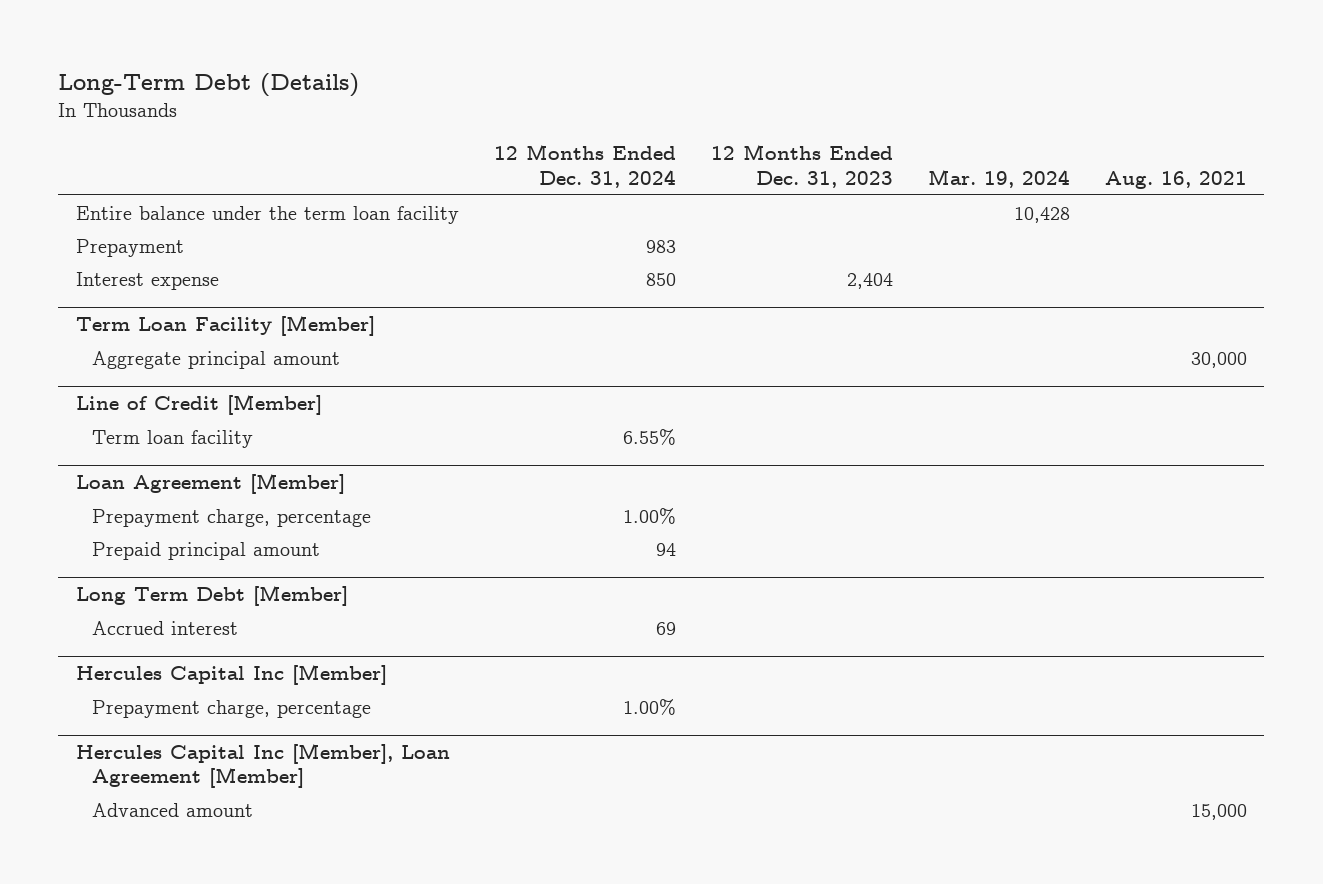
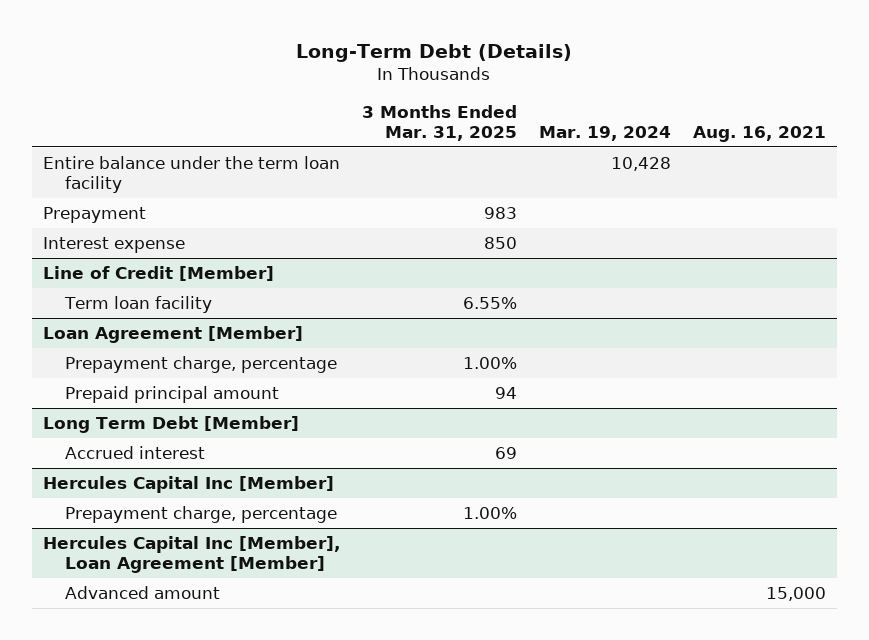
- | 12 Months Ended Dec. 31, 2024 | 12 Months Ended Dec. 31, 2023 | Mar. 19, 2024 | Aug. 16, 2021
+ | 3 Months Ended Mar. 31, 2025 | Mar. 19, 2024 | Aug. 16, 2021
- Term Loan Facility [Member]
- Aggregate principal amount | | | | 30,000

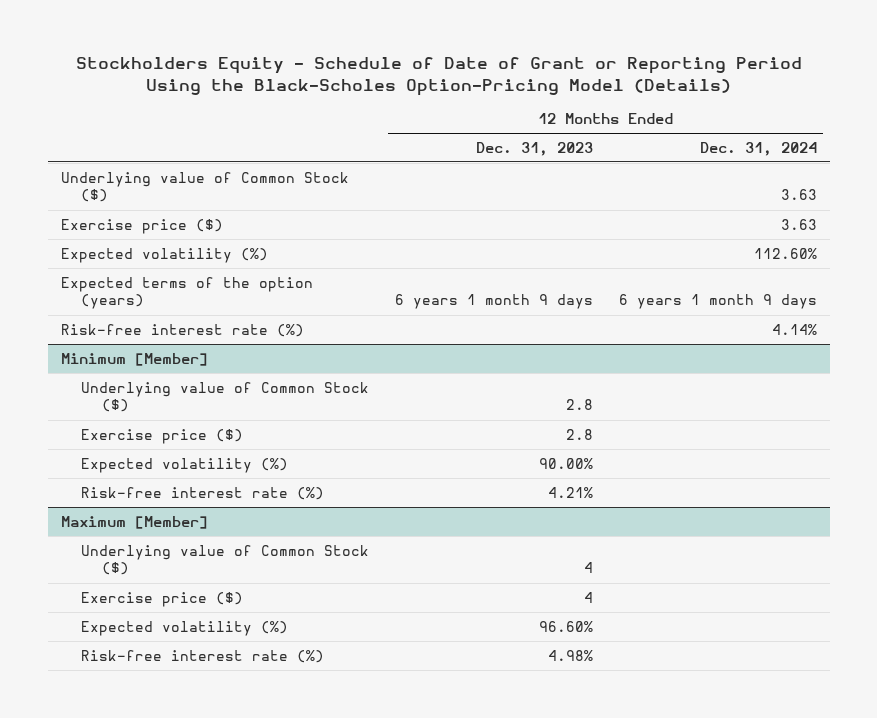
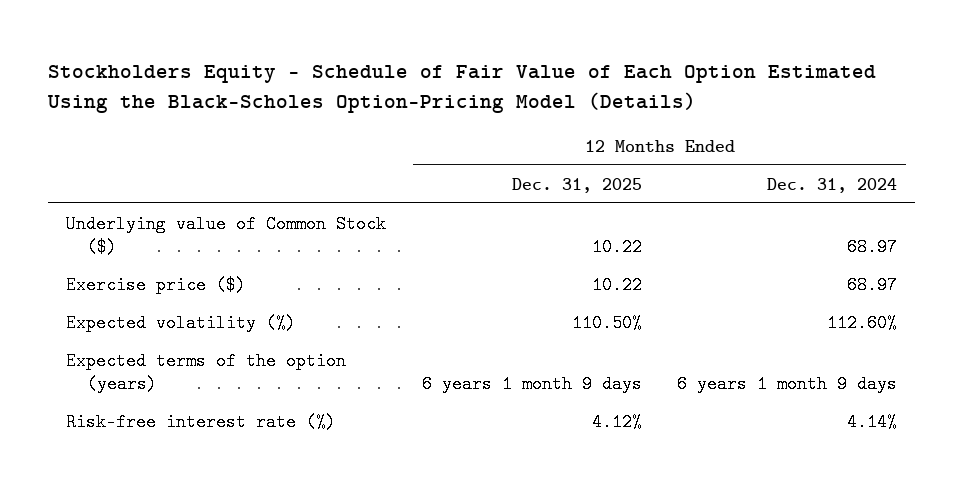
- Stockholders Equity - Schedule of Date of Grant or Reporting Period Using the Black-Scholes Option-Pricing Model (Details)
+ Stockholders Equity - Schedule of Fair Value of Each Option Estimated Using the Black-Scholes Option-Pricing Model (Details)
- | 12 Months Ended Dec. 31, 2023 | 12 Months Ended Dec. 31, 2024
+ | 12 Months Ended Dec. 31, 2025 | 12 Months Ended Dec. 31, 2024
- Underlying value of Common Stock ($) | | 3.63
- Exercise price ($) | | 3.63
+ Underlying value of Common Stock ($) | 10.22 | 68.97
+ Exercise price ($) | 10.22 | 68.97
- Minimum [Member]
- Underlying value of Common Stock ($) | 2.8 |
- Exercise price ($) | 2.8 |
- Expected volatility (%) | 90.00% |
- Risk-free interest rate (%) | 4.21% |
- Maximum [Member]
- Underlying value of Common Stock ($) | 4 |
- Exercise price ($) | 4 |
- Expected volatility (%) | 96.60% |
- Risk-free interest rate (%) | 4.98% |

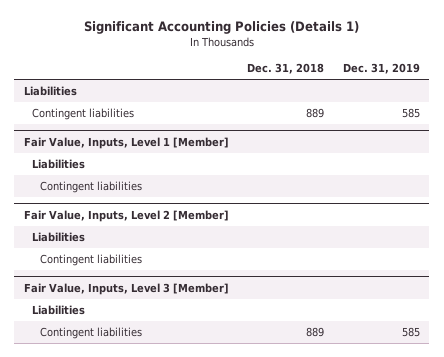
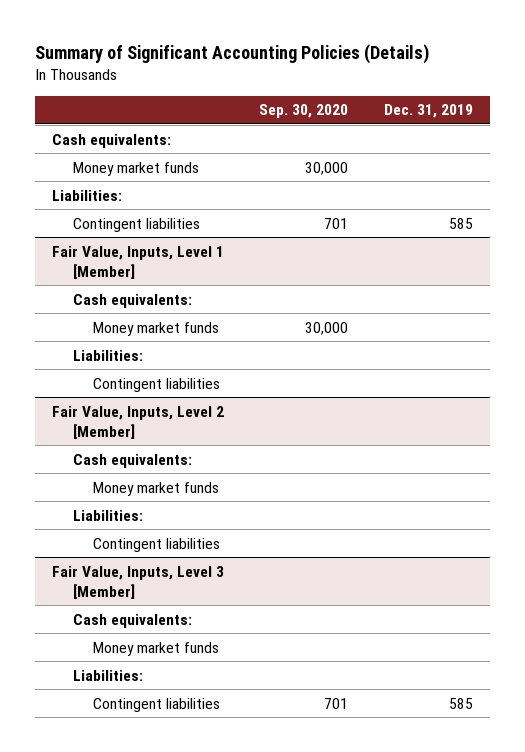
- Significant Accounting Policies (Details 1)
+ Summary of Significant Accounting Policies (Details)
- | Dec. 31, 2018 | Dec. 31, 2019
+ | Sep. 30, 2020 | Dec. 31, 2019
- Liabilities
+ Cash equivalents:
+ Money market funds | 30,000 |
+ Liabilities:
@ Fair Value, Inputs, Level 1 [Member]
- Liabilities
+ Cash equivalents:
+ Money market funds | 30,000 |
+ Liabilities:
@ Fair Value, Inputs, Level 2 [Member]
- Liabilities
+ Cash equivalents:
+ Money market funds
+ Liabilities:
@ Fair Value, Inputs, Level 3 [Member]
- Liabilities
+ Cash equivalents:
+ Money market funds
+ Liabilities:

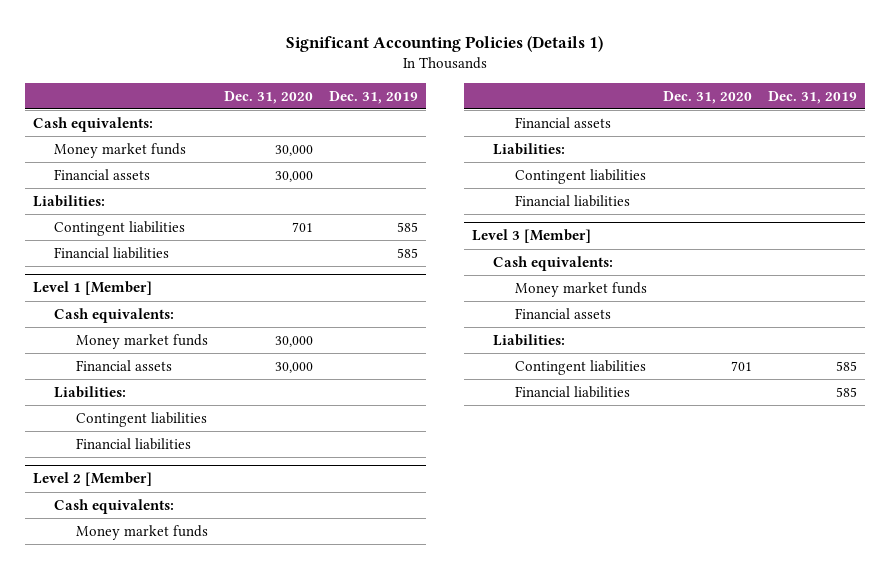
- Summary of Significant Accounting Policies (Details)
+ Significant Accounting Policies (Details 1)
- | Sep. 30, 2020 | Dec. 31, 2019
+ | Dec. 31, 2020 | Dec. 31, 2019
+ Financial assets | 30,000 |
- Fair Value, Inputs, Level 1 [Member]
+ Financial liabilities | | 585
+ Level 1 [Member]
+ Financial assets | 30,000 |
- Fair Value, Inputs, Level 2 [Member]
+ Financial liabilities
+ Level 2 [Member]
+ Financial assets
- Fair Value, Inputs, Level 3 [Member]
+ Financial liabilities
+ Level 3 [Member]
+ Financial assets
+ Financial liabilities | | 585

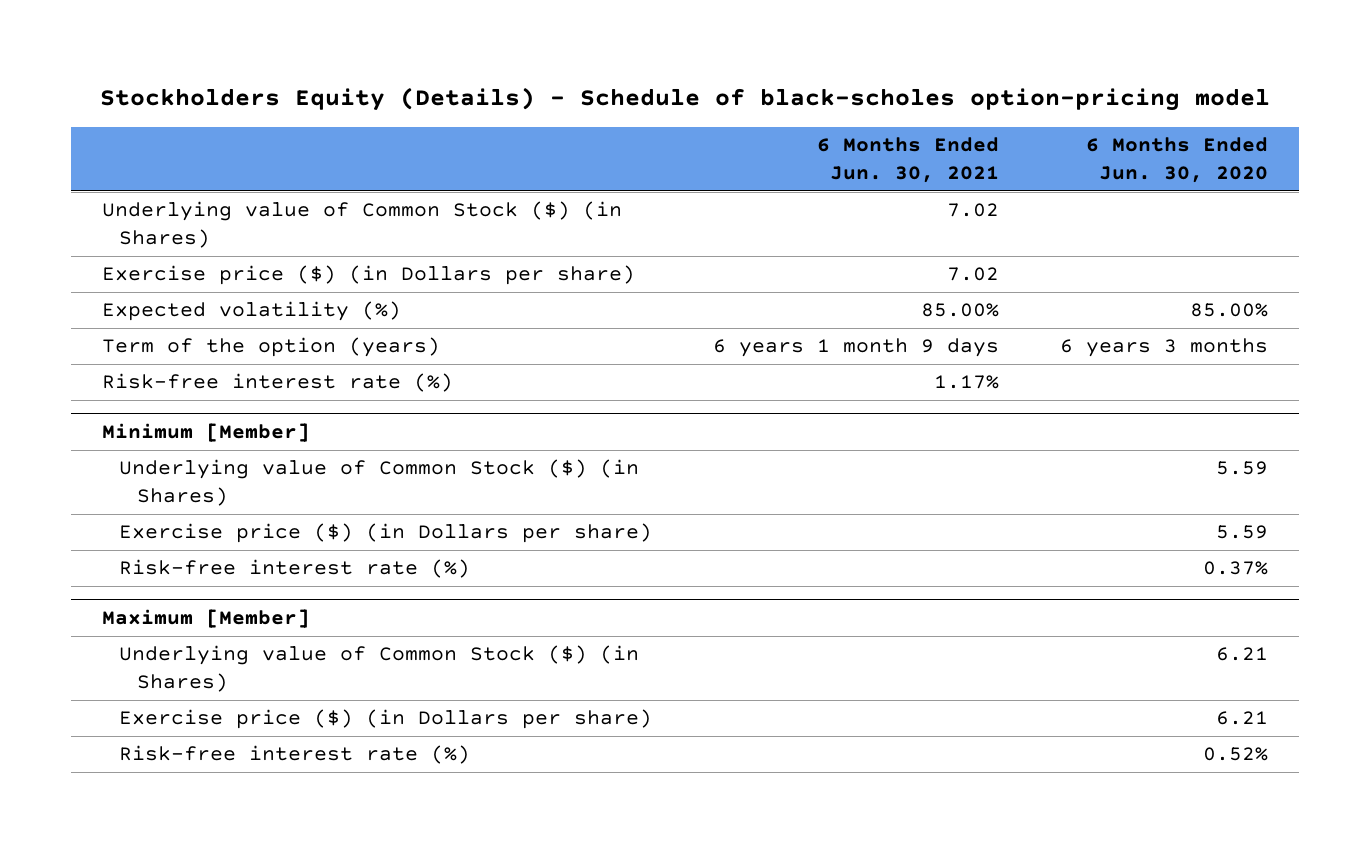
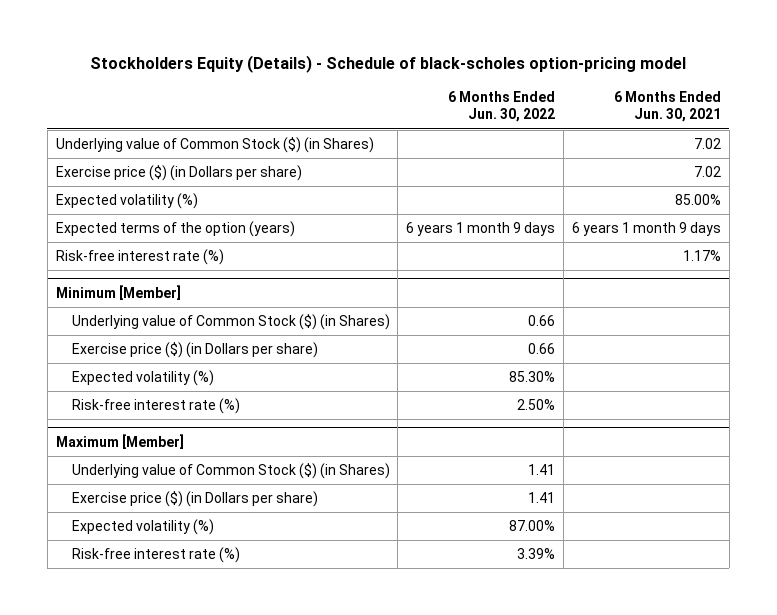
- | 6 Months Ended Jun. 30, 2021 | 6 Months Ended Jun. 30, 2020
+ | 6 Months Ended Jun. 30, 2022 | 6 Months Ended Jun. 30, 2021
- Term of the option (years) | 6 years 1 month 9 days | 6 years 3 months
+ Expected terms of the option (years) | 6 years 1 month 9 days | 6 years 1 month 9 days
@ Minimum [Member]
+ Expected volatility (%) | 85.30% |
@ Maximum [Member]
+ Expected volatility (%) | 87.00% |

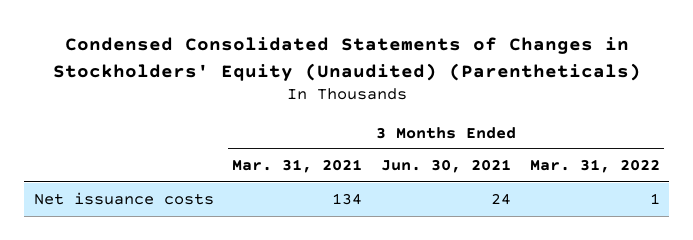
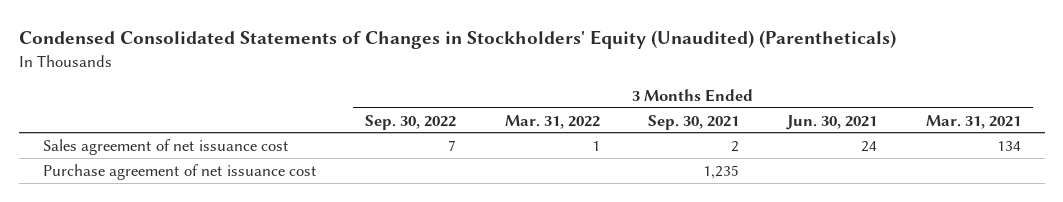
- | 3 Months Ended Mar. 31, 2021 | 3 Months Ended Jun. 30, 2021 | 3 Months Ended Mar. 31, 2022
+ | 3 Months Ended Sep. 30, 2022 | 3 Months Ended Mar. 31, 2022 | 3 Months Ended Sep. 30, 2021 | 3 Months Ended Jun. 30, 2021 | 3 Months Ended Mar. 31, 2021
- Net issuance costs | 134 | 24 | 1
+ Sales agreement of net issuance cost | 7 | 1 | 2 | 24 | 134
+ Purchase agreement of net issuance cost | | | 1,235 | |

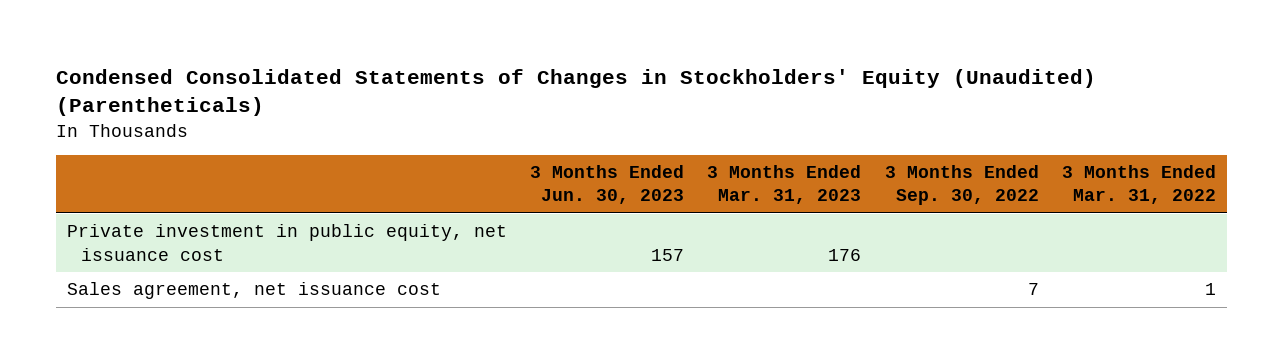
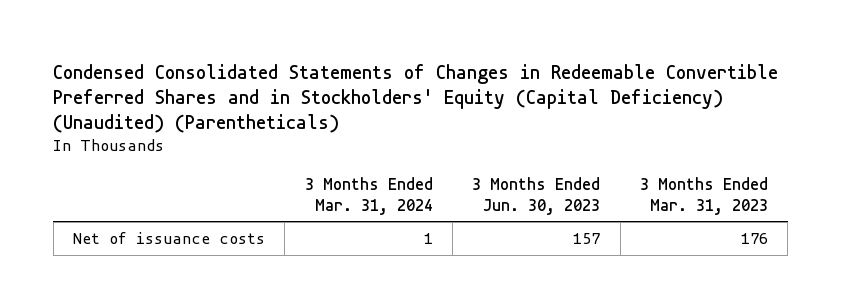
- Condensed Consolidated Statements of Changes in Stockholders' Equity (Unaudited) (Parentheticals)
+ Condensed Consolidated Statements of Changes in Redeemable Convertible Preferred Shares and in Stockholders' Equity (Capital Deficiency) (Unaudited) (Parentheticals)
- | 3 Months Ended Jun. 30, 2023 | 3 Months Ended Mar. 31, 2023 | 3 Months Ended Sep. 30, 2022 | 3 Months Ended Mar. 31, 2022
+ | 3 Months Ended Mar. 31, 2024 | 3 Months Ended Jun. 30, 2023 | 3 Months Ended Mar. 31, 2023
- Private investment in public equity, net issuance cost | 157 | 176 | |
- Sales agreement, net issuance cost | | | 7 | 1
+ Net of issuance costs | 1 | 157 | 176

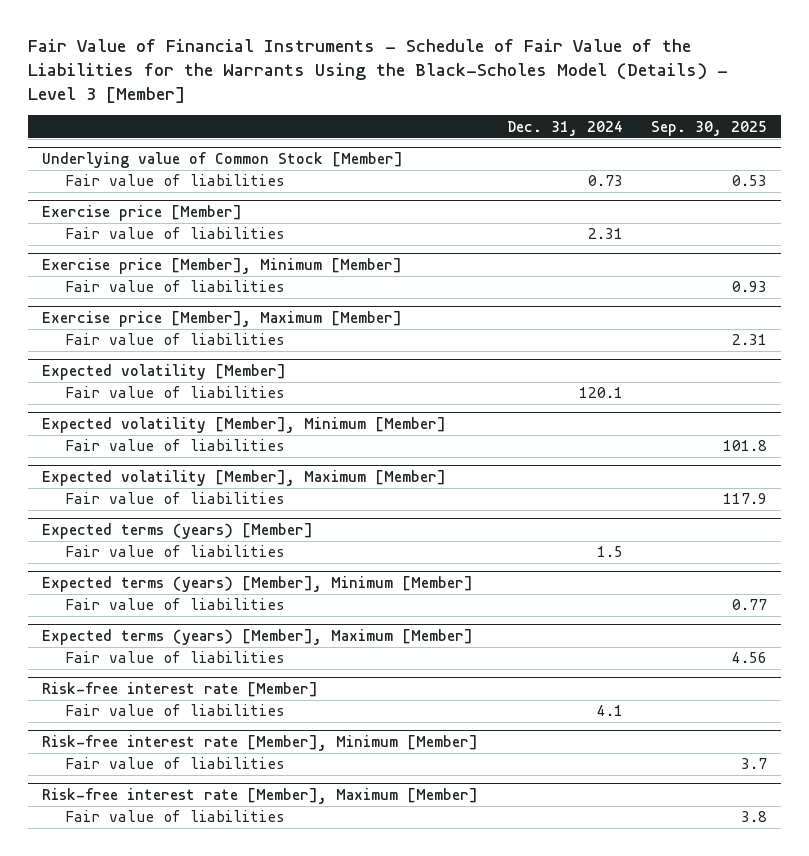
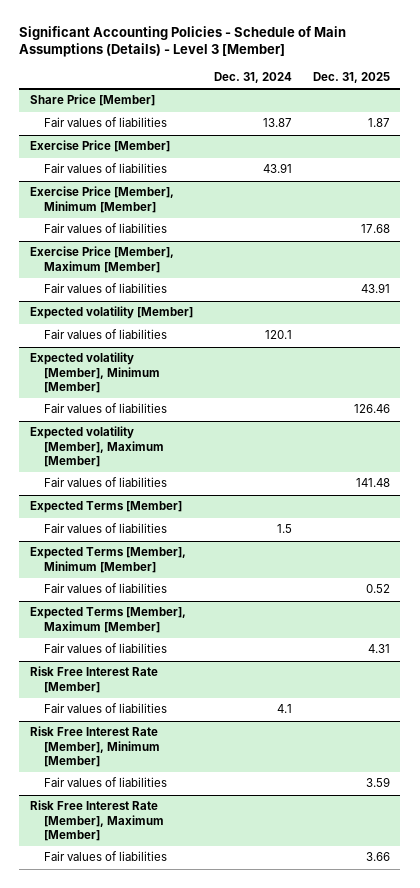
- Fair Value of Financial Instruments - Schedule of Fair Value of the Liabilities for the Warrants Using the Black-Scholes Model (Details) - Level 3 [Member]
+ Significant Accounting Policies - Schedule of Main Assumptions (Details) - Level 3 [Member]
- | Dec. 31, 2024 | Sep. 30, 2025
+ | Dec. 31, 2024 | Dec. 31, 2025
- Underlying value of Common Stock [Member]
- Fair value of liabilities | 0.73 | 0.53
- Exercise price [Member]
- Fair value of liabilities | 2.31 |
- Exercise price [Member], Minimum [Member]
- Fair value of liabilities | | 0.93
- Exercise price [Member], Maximum [Member]
- Fair value of liabilities | | 2.31
+ Share Price [Member]
+ Fair values of liabilities | 13.87 | 1.87
+ Exercise Price [Member]
+ Fair values of liabilities | 43.91 |
+ Exercise Price [Member], Minimum [Member]
+ Fair values of liabilities | | 17.68
+ Exercise Price [Member], Maximum [Member]
+ Fair values of liabilities | | 43.91
@ Expected volatility [Member]
- Fair value of liabilities | 120.1 |
+ Fair values of liabilities | 120.1 |
@ Expected volatility [Member], Minimum [Member]
- Fair value of liabilities | | 101.8
+ Fair values of liabilities | | 126.46
@ Expected volatility [Member], Maximum [Member]
- Fair value of liabilities | | 117.9
- Expected terms (years) [Member]
- Fair value of liabilities | 1.5 |
- Expected terms (years) [Member], Minimum [Member]
- Fair value of liabilities | | 0.77
- Expected terms (years) [Member], Maximum [Member]
- Fair value of liabilities | | 4.56
- Risk-free interest rate [Member]
- Fair value of liabilities | 4.1 |
- Risk-free interest rate [Member], Minimum [Member]
- Fair value of liabilities | | 3.7
- Risk-free interest rate [Member], Maximum [Member]
- Fair value of liabilities | | 3.8
@ Expected volatility [Member], Maximum [Member]
+ Fair values of liabilities | | 141.48
+ Expected Terms [Member]
+ Fair values of liabilities | 1.5 |
+ Expected Terms [Member], Minimum [Member]
+ Fair values of liabilities | | 0.52
+ Expected Terms [Member], Maximum [Member]
+ Fair values of liabilities | | 4.31
+ Risk Free Interest Rate [Member]
+ Fair values of liabilities | 4.1 |
+ Risk Free Interest Rate [Member], Minimum [Member]
+ Fair values of liabilities | | 3.59
+ Risk Free Interest Rate [Member], Maximum [Member]
+ Fair values of liabilities | | 3.66

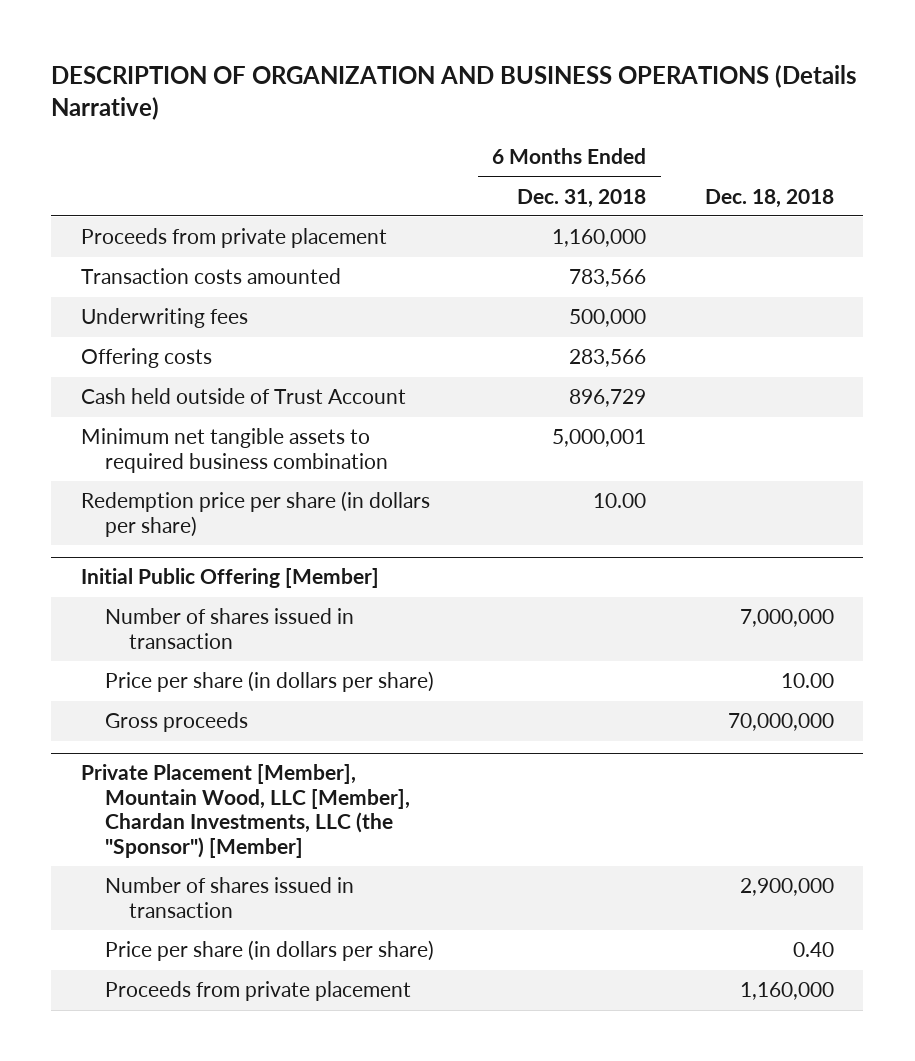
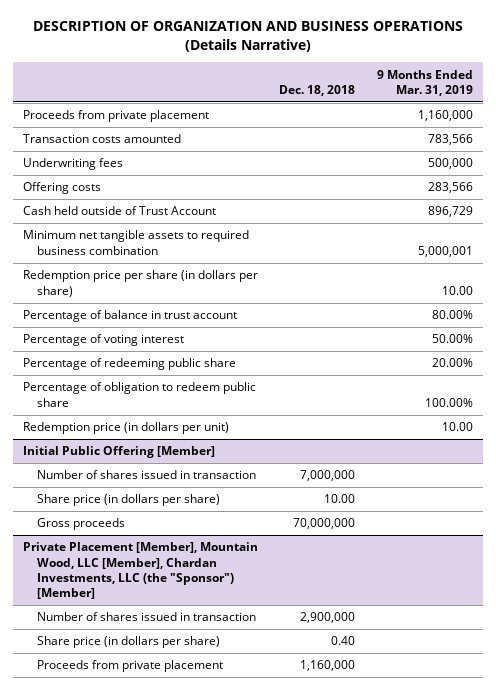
- | 6 Months Ended Dec. 31, 2018 | Dec. 18, 2018
+ | Dec. 18, 2018 | 9 Months Ended Mar. 31, 2019
+ Percentage of balance in trust account | | 80.00%
+ Percentage of voting interest | | 50.00%
+ Percentage of redeeming public share | | 20.00%
+ Percentage of obligation to redeem public share | | 100.00%
+ Redemption price (in dollars per unit) | | 10.00
@ Initial Public Offering [Member]
- Price per share (in dollars per share) | | 10.00
+ Share price (in dollars per share) | 10.00 |
@ Private Placement [Member], Mountain Wood, LLC [Member], Chardan Investments, LLC (the "Sponsor") [Member]
- Price per share (in dollars per share) | | 0.40
+ Share price (in dollars per share) | 0.40 |

